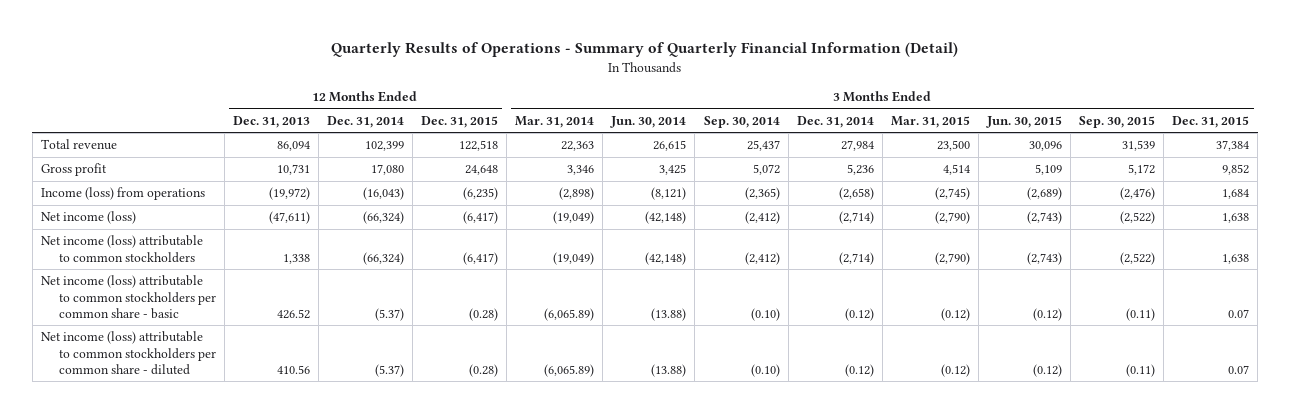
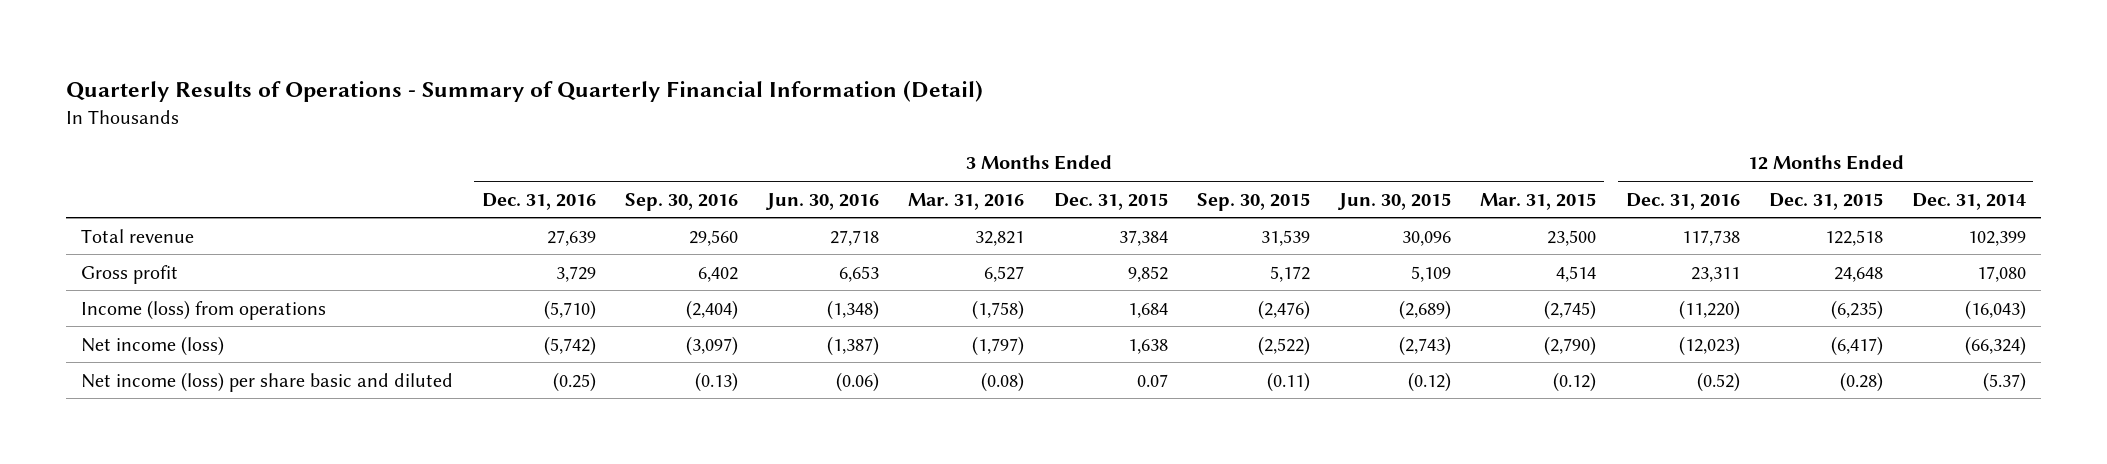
- | 12 Months Ended Dec. 31, 2013 | 12 Months Ended Dec. 31, 2014 | 12 Months Ended Dec. 31, 2015 | 3 Months Ended Mar. 31, 2014 | 3 Months Ended Jun. 30, 2014 | 3 Months Ended Sep. 30, 2014 | 3 Months Ended Dec. 31, 2014 | 3 Months Ended Mar. 31, 2015 | 3 Months Ended Jun. 30, 2015 | 3 Months Ended Sep. 30, 2015 | 3 Months Ended Dec. 31, 2015
+ | 3 Months Ended Dec. 31, 2016 | 3 Months Ended Sep. 30, 2016 | 3 Months Ended Jun. 30, 2016 | 3 Months Ended Mar. 31, 2016 | 3 Months Ended Dec. 31, 2015 | 3 Months Ended Sep. 30, 2015 | 3 Months Ended Jun. 30, 2015 | 3 Months Ended Mar. 31, 2015 | 12 Months Ended Dec. 31, 2016 | 12 Months Ended Dec. 31, 2015 | 12 Months Ended Dec. 31, 2014
- Net income (loss) attributable to common stockholders | 1,338 | (66,324) | (6,417) | (19,049) | (42,148) | (2,412) | (2,714) | (2,790) | (2,743) | (2,522) | 1,638
- Net income (loss) attributable to common stockholders per common share - basic | 426.52 | (5.37) | (0.28) | (6,065.89) | (13.88) | (0.10) | (0.12) | (0.12) | (0.12) | (0.11) | 0.07
- Net income (loss) attributable to common stockholders per common share - diluted | 410.56 | (5.37) | (0.28) | (6,065.89) | (13.88) | (0.10) | (0.12) | (0.12) | (0.12) | (0.11) | 0.07
+ Net income (loss) per share basic and diluted | (0.25) | (0.13) | (0.06) | (0.08) | 0.07 | (0.11) | (0.12) | (0.12) | (0.52) | (0.28) | (5.37)

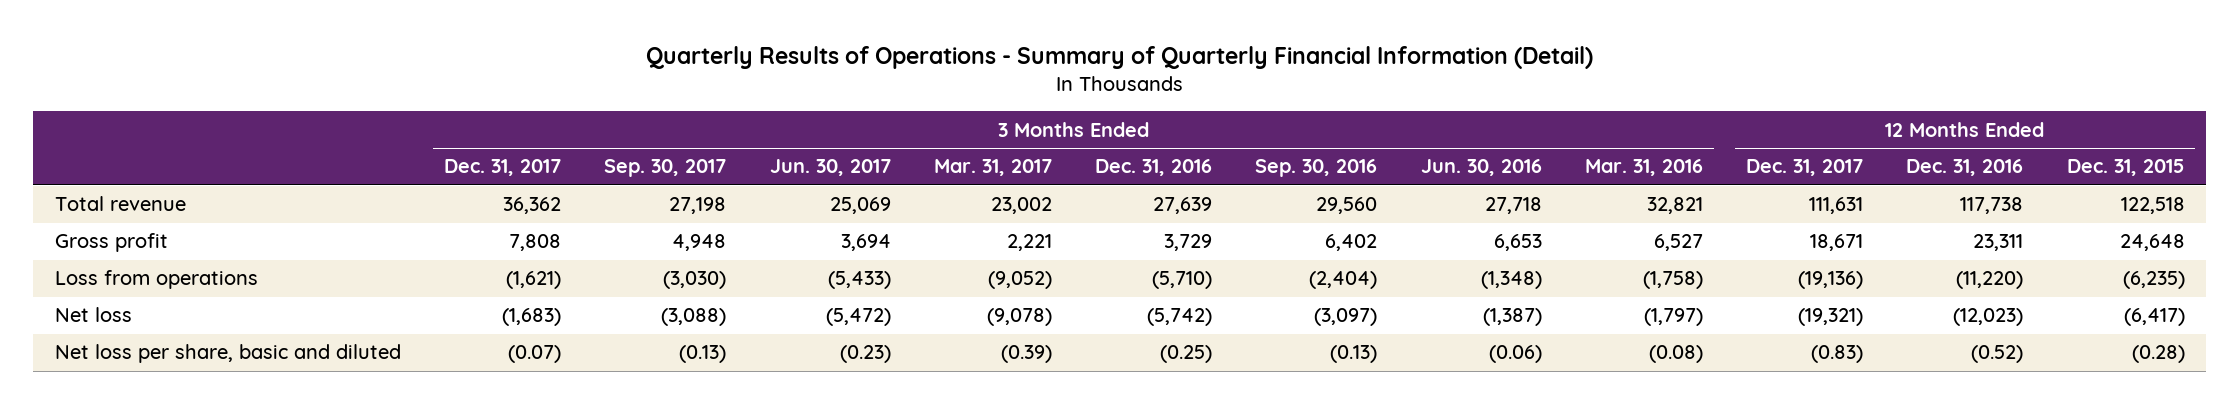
- | 3 Months Ended Dec. 31, 2016 | 3 Months Ended Sep. 30, 2016 | 3 Months Ended Jun. 30, 2016 | 3 Months Ended Mar. 31, 2016 | 3 Months Ended Dec. 31, 2015 | 3 Months Ended Sep. 30, 2015 | 3 Months Ended Jun. 30, 2015 | 3 Months Ended Mar. 31, 2015 | 12 Months Ended Dec. 31, 2016 | 12 Months Ended Dec. 31, 2015 | 12 Months Ended Dec. 31, 2014
+ | 3 Months Ended Dec. 31, 2017 | 3 Months Ended Sep. 30, 2017 | 3 Months Ended Jun. 30, 2017 | 3 Months Ended Mar. 31, 2017 | 3 Months Ended Dec. 31, 2016 | 3 Months Ended Sep. 30, 2016 | 3 Months Ended Jun. 30, 2016 | 3 Months Ended Mar. 31, 2016 | 12 Months Ended Dec. 31, 2017 | 12 Months Ended Dec. 31, 2016 | 12 Months Ended Dec. 31, 2015
- Income (loss) from operations | (5,710) | (2,404) | (1,348) | (1,758) | 1,684 | (2,476) | (2,689) | (2,745) | (11,220) | (6,235) | (16,043)
- Net income (loss) | (5,742) | (3,097) | (1,387) | (1,797) | 1,638 | (2,522) | (2,743) | (2,790) | (12,023) | (6,417) | (66,324)
- Net income (loss) per share basic and diluted | (0.25) | (0.13) | (0.06) | (0.08) | 0.07 | (0.11) | (0.12) | (0.12) | (0.52) | (0.28) | (5.37)
+ Loss from operations | (1,621) | (3,030) | (5,433) | (9,052) | (5,710) | (2,404) | (1,348) | (1,758) | (19,136) | (11,220) | (6,235)
+ Net loss | (1,683) | (3,088) | (5,472) | (9,078) | (5,742) | (3,097) | (1,387) | (1,797) | (19,321) | (12,023) | (6,417)
+ Net loss per share, basic and diluted | (0.07) | (0.13) | (0.23) | (0.39) | (0.25) | (0.13) | (0.06) | (0.08) | (0.83) | (0.52) | (0.28)

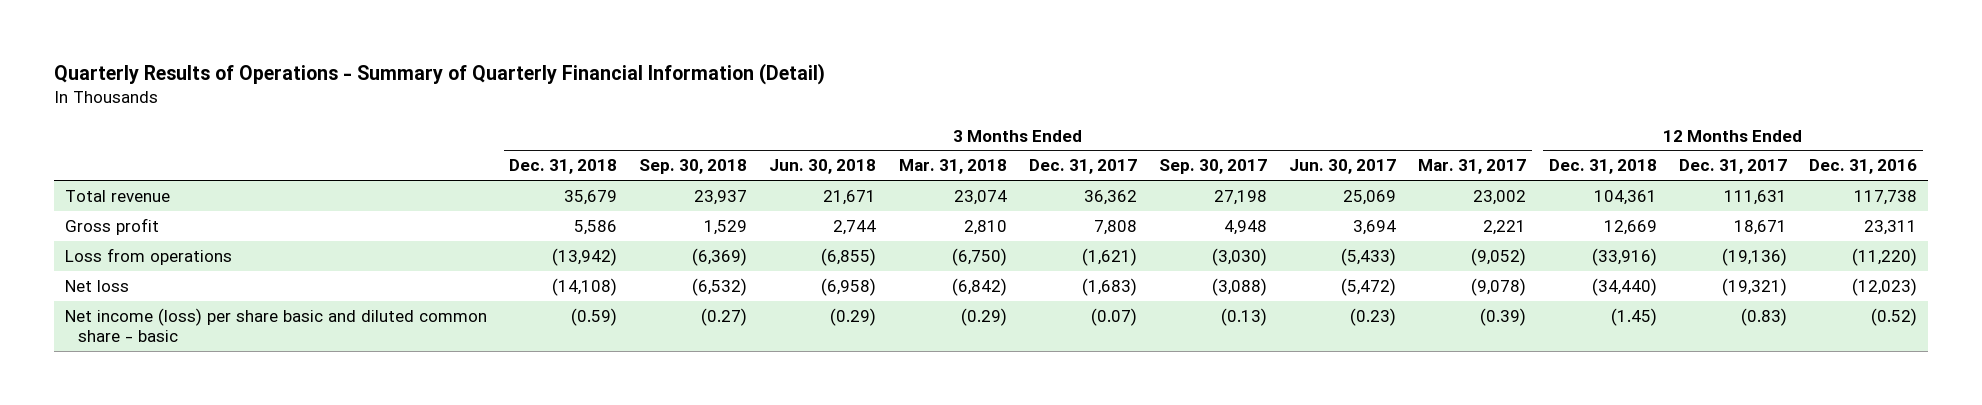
- | 3 Months Ended Dec. 31, 2017 | 3 Months Ended Sep. 30, 2017 | 3 Months Ended Jun. 30, 2017 | 3 Months Ended Mar. 31, 2017 | 3 Months Ended Dec. 31, 2016 | 3 Months Ended Sep. 30, 2016 | 3 Months Ended Jun. 30, 2016 | 3 Months Ended Mar. 31, 2016 | 12 Months Ended Dec. 31, 2017 | 12 Months Ended Dec. 31, 2016 | 12 Months Ended Dec. 31, 2015
+ | 3 Months Ended Dec. 31, 2018 | 3 Months Ended Sep. 30, 2018 | 3 Months Ended Jun. 30, 2018 | 3 Months Ended Mar. 31, 2018 | 3 Months Ended Dec. 31, 2017 | 3 Months Ended Sep. 30, 2017 | 3 Months Ended Jun. 30, 2017 | 3 Months Ended Mar. 31, 2017 | 12 Months Ended Dec. 31, 2018 | 12 Months Ended Dec. 31, 2017 | 12 Months Ended Dec. 31, 2016
- Net loss per share, basic and diluted | (0.07) | (0.13) | (0.23) | (0.39) | (0.25) | (0.13) | (0.06) | (0.08) | (0.83) | (0.52) | (0.28)
+ Net income (loss) per share basic and diluted common share - basic | (0.59) | (0.27) | (0.29) | (0.29) | (0.07) | (0.13) | (0.23) | (0.39) | (1.45) | (0.83) | (0.52)

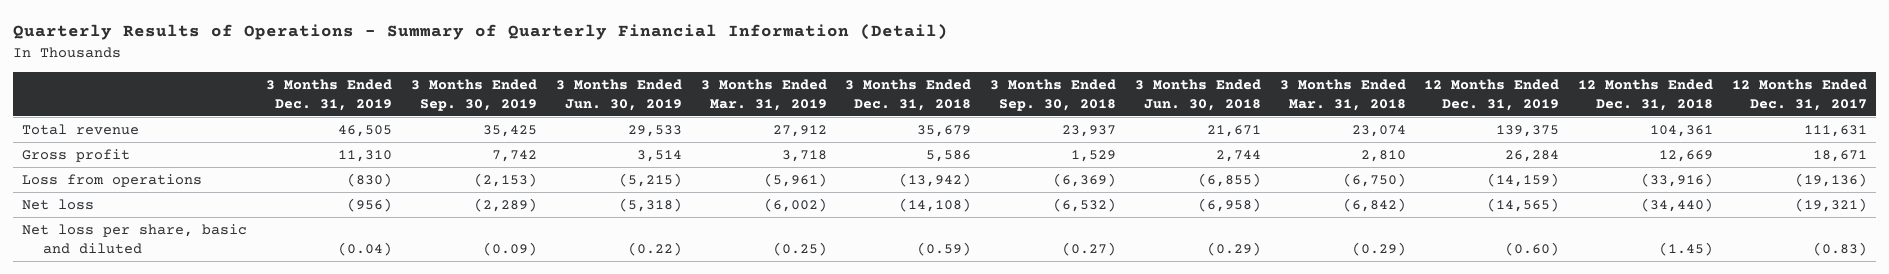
- | 3 Months Ended Dec. 31, 2018 | 3 Months Ended Sep. 30, 2018 | 3 Months Ended Jun. 30, 2018 | 3 Months Ended Mar. 31, 2018 | 3 Months Ended Dec. 31, 2017 | 3 Months Ended Sep. 30, 2017 | 3 Months Ended Jun. 30, 2017 | 3 Months Ended Mar. 31, 2017 | 12 Months Ended Dec. 31, 2018 | 12 Months Ended Dec. 31, 2017 | 12 Months Ended Dec. 31, 2016
+ | 3 Months Ended Dec. 31, 2019 | 3 Months Ended Sep. 30, 2019 | 3 Months Ended Jun. 30, 2019 | 3 Months Ended Mar. 31, 2019 | 3 Months Ended Dec. 31, 2018 | 3 Months Ended Sep. 30, 2018 | 3 Months Ended Jun. 30, 2018 | 3 Months Ended Mar. 31, 2018 | 12 Months Ended Dec. 31, 2019 | 12 Months Ended Dec. 31, 2018 | 12 Months Ended Dec. 31, 2017
- Net income (loss) per share basic and diluted common share - basic | (0.59) | (0.27) | (0.29) | (0.29) | (0.07) | (0.13) | (0.23) | (0.39) | (1.45) | (0.83) | (0.52)
+ Net loss per share, basic and diluted | (0.04) | (0.09) | (0.22) | (0.25) | (0.59) | (0.27) | (0.29) | (0.29) | (0.60) | (1.45) | (0.83)

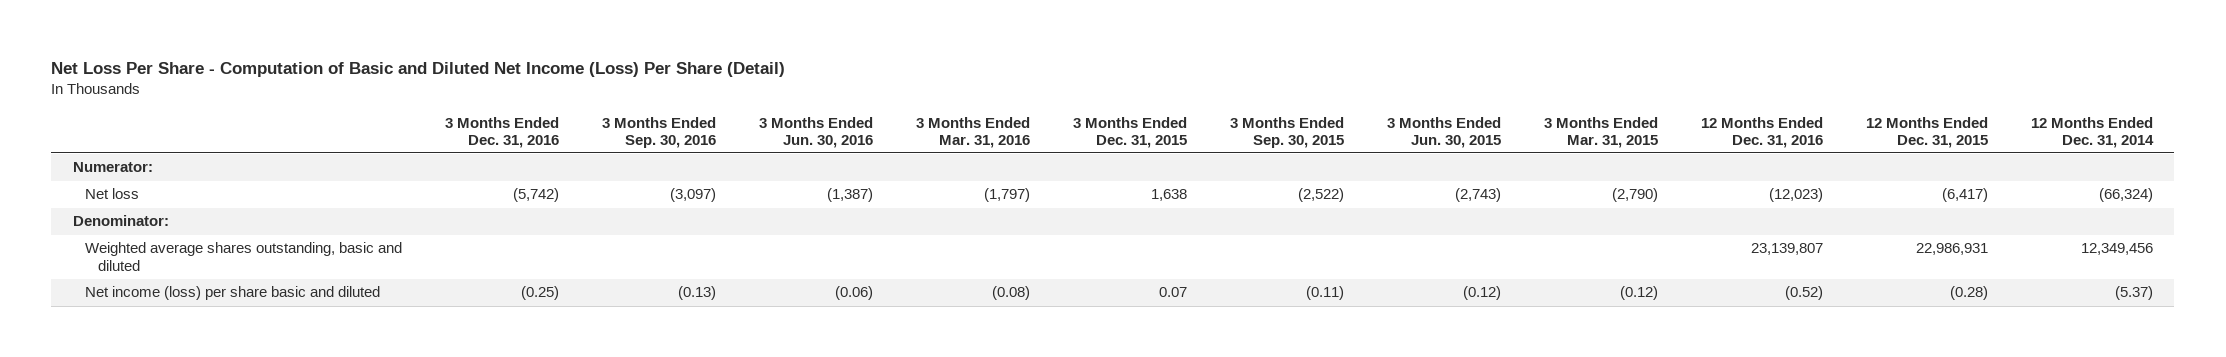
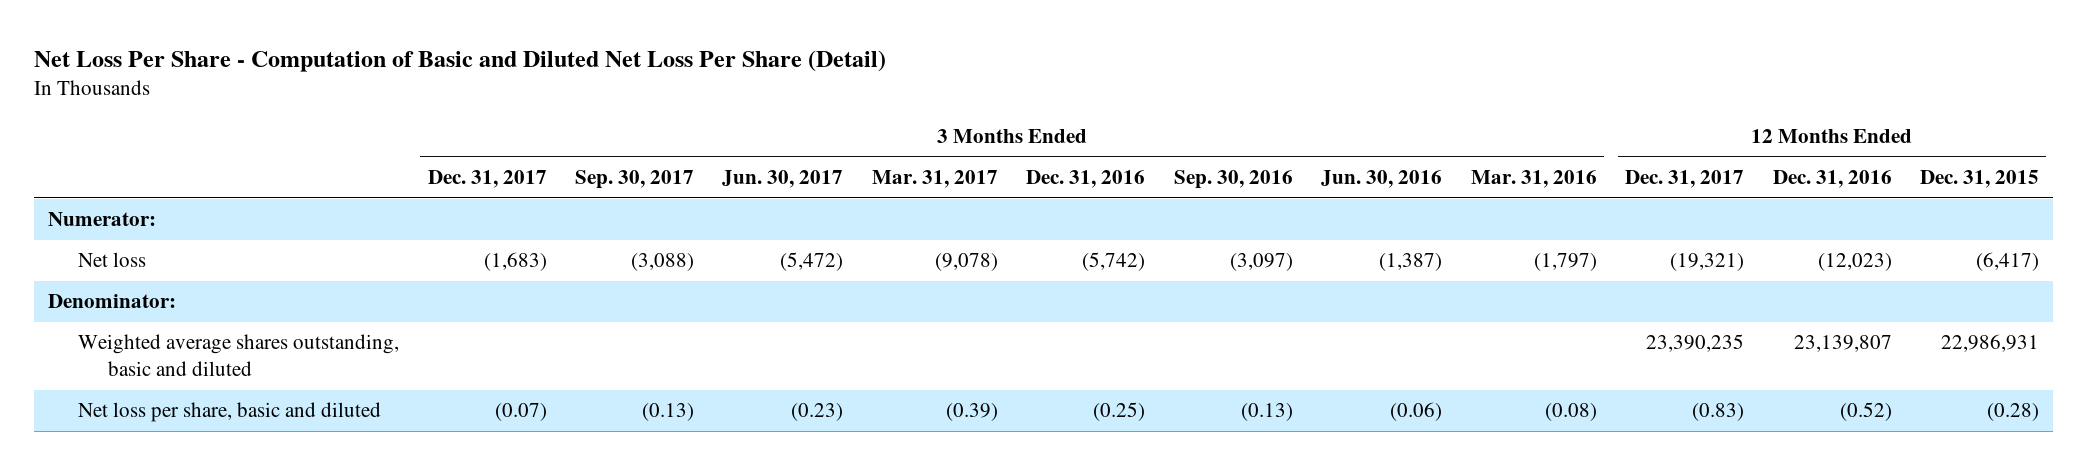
- Net Loss Per Share - Computation of Basic and Diluted Net Income (Loss) Per Share (Detail)
+ Net Loss Per Share - Computation of Basic and Diluted Net Loss Per Share (Detail)
- | 3 Months Ended Dec. 31, 2016 | 3 Months Ended Sep. 30, 2016 | 3 Months Ended Jun. 30, 2016 | 3 Months Ended Mar. 31, 2016 | 3 Months Ended Dec. 31, 2015 | 3 Months Ended Sep. 30, 2015 | 3 Months Ended Jun. 30, 2015 | 3 Months Ended Mar. 31, 2015 | 12 Months Ended Dec. 31, 2016 | 12 Months Ended Dec. 31, 2015 | 12 Months Ended Dec. 31, 2014
+ | 3 Months Ended Dec. 31, 2017 | 3 Months Ended Sep. 30, 2017 | 3 Months Ended Jun. 30, 2017 | 3 Months Ended Mar. 31, 2017 | 3 Months Ended Dec. 31, 2016 | 3 Months Ended Sep. 30, 2016 | 3 Months Ended Jun. 30, 2016 | 3 Months Ended Mar. 31, 2016 | 12 Months Ended Dec. 31, 2017 | 12 Months Ended Dec. 31, 2016 | 12 Months Ended Dec. 31, 2015
- Net income (loss) per share basic and diluted | (0.25) | (0.13) | (0.06) | (0.08) | 0.07 | (0.11) | (0.12) | (0.12) | (0.52) | (0.28) | (5.37)
+ Net loss per share, basic and diluted | (0.07) | (0.13) | (0.23) | (0.39) | (0.25) | (0.13) | (0.06) | (0.08) | (0.83) | (0.52) | (0.28)

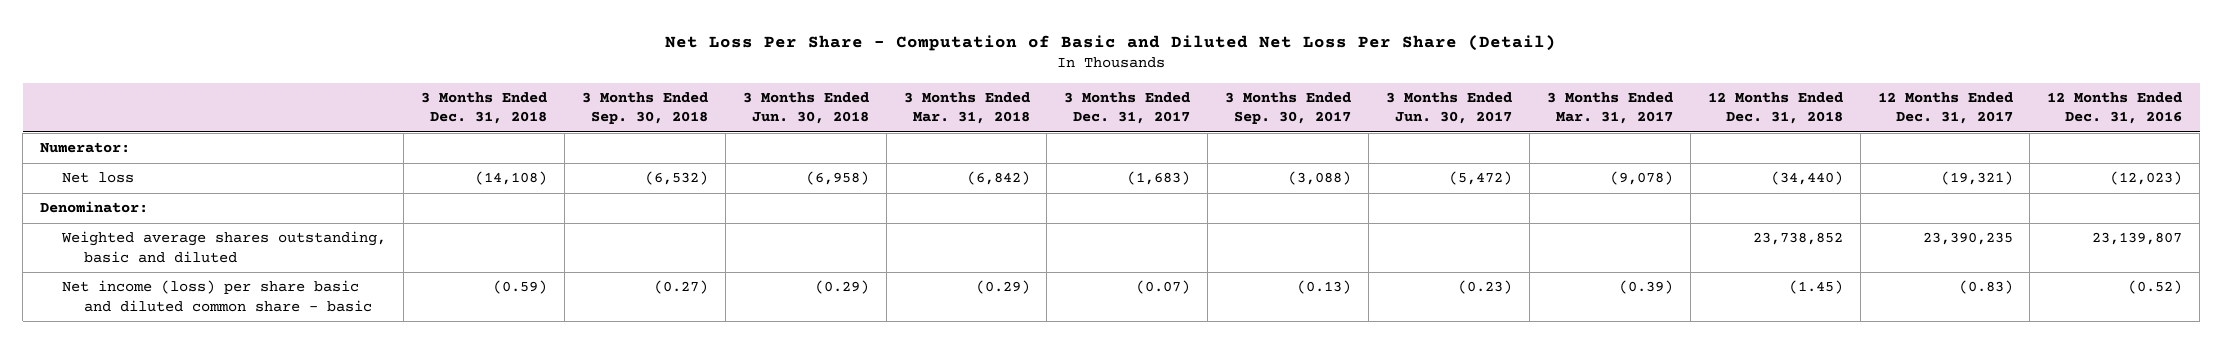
- | 3 Months Ended Dec. 31, 2017 | 3 Months Ended Sep. 30, 2017 | 3 Months Ended Jun. 30, 2017 | 3 Months Ended Mar. 31, 2017 | 3 Months Ended Dec. 31, 2016 | 3 Months Ended Sep. 30, 2016 | 3 Months Ended Jun. 30, 2016 | 3 Months Ended Mar. 31, 2016 | 12 Months Ended Dec. 31, 2017 | 12 Months Ended Dec. 31, 2016 | 12 Months Ended Dec. 31, 2015
+ | 3 Months Ended Dec. 31, 2018 | 3 Months Ended Sep. 30, 2018 | 3 Months Ended Jun. 30, 2018 | 3 Months Ended Mar. 31, 2018 | 3 Months Ended Dec. 31, 2017 | 3 Months Ended Sep. 30, 2017 | 3 Months Ended Jun. 30, 2017 | 3 Months Ended Mar. 31, 2017 | 12 Months Ended Dec. 31, 2018 | 12 Months Ended Dec. 31, 2017 | 12 Months Ended Dec. 31, 2016
- Net loss per share, basic and diluted | (0.07) | (0.13) | (0.23) | (0.39) | (0.25) | (0.13) | (0.06) | (0.08) | (0.83) | (0.52) | (0.28)
+ Net income (loss) per share basic and diluted common share - basic | (0.59) | (0.27) | (0.29) | (0.29) | (0.07) | (0.13) | (0.23) | (0.39) | (1.45) | (0.83) | (0.52)

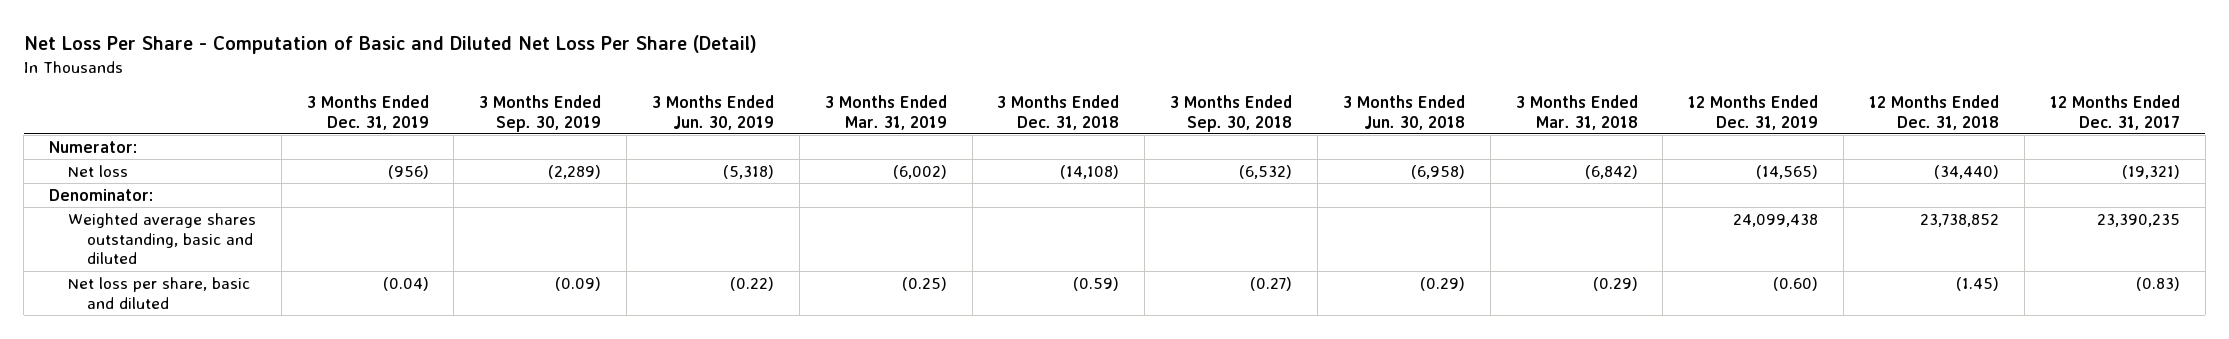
- | 3 Months Ended Dec. 31, 2018 | 3 Months Ended Sep. 30, 2018 | 3 Months Ended Jun. 30, 2018 | 3 Months Ended Mar. 31, 2018 | 3 Months Ended Dec. 31, 2017 | 3 Months Ended Sep. 30, 2017 | 3 Months Ended Jun. 30, 2017 | 3 Months Ended Mar. 31, 2017 | 12 Months Ended Dec. 31, 2018 | 12 Months Ended Dec. 31, 2017 | 12 Months Ended Dec. 31, 2016
+ | 3 Months Ended Dec. 31, 2019 | 3 Months Ended Sep. 30, 2019 | 3 Months Ended Jun. 30, 2019 | 3 Months Ended Mar. 31, 2019 | 3 Months Ended Dec. 31, 2018 | 3 Months Ended Sep. 30, 2018 | 3 Months Ended Jun. 30, 2018 | 3 Months Ended Mar. 31, 2018 | 12 Months Ended Dec. 31, 2019 | 12 Months Ended Dec. 31, 2018 | 12 Months Ended Dec. 31, 2017
- Net income (loss) per share basic and diluted common share - basic | (0.59) | (0.27) | (0.29) | (0.29) | (0.07) | (0.13) | (0.23) | (0.39) | (1.45) | (0.83) | (0.52)
+ Net loss per share, basic and diluted | (0.04) | (0.09) | (0.22) | (0.25) | (0.59) | (0.27) | (0.29) | (0.29) | (0.60) | (1.45) | (0.83)

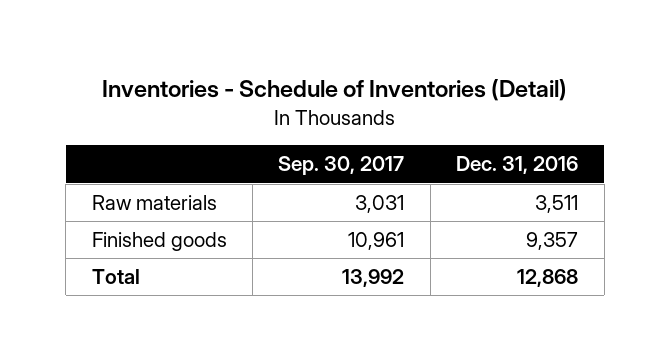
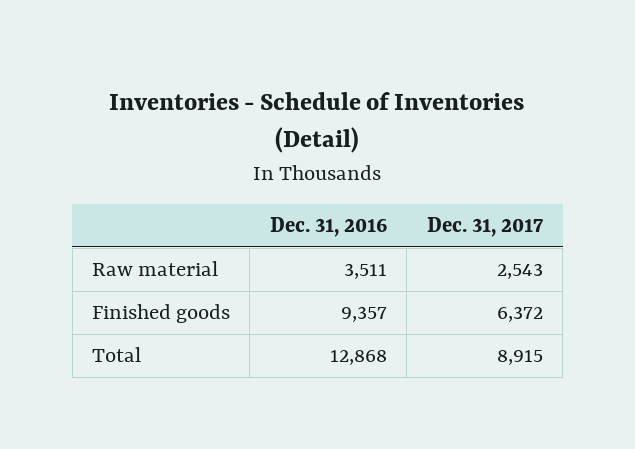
- | Sep. 30, 2017 | Dec. 31, 2016
+ | Dec. 31, 2016 | Dec. 31, 2017
- Raw materials | 3,031 | 3,511
+ Raw material | 3,511 | 2,543

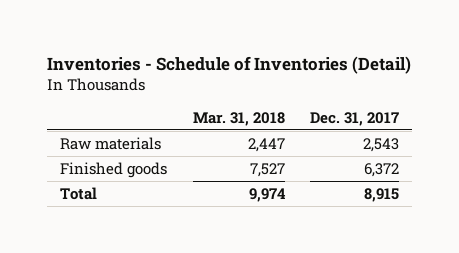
- | Dec. 31, 2016 | Dec. 31, 2017
+ | Mar. 31, 2018 | Dec. 31, 2017
- Raw material | 3,511 | 2,543
+ Raw materials | 2,447 | 2,543

